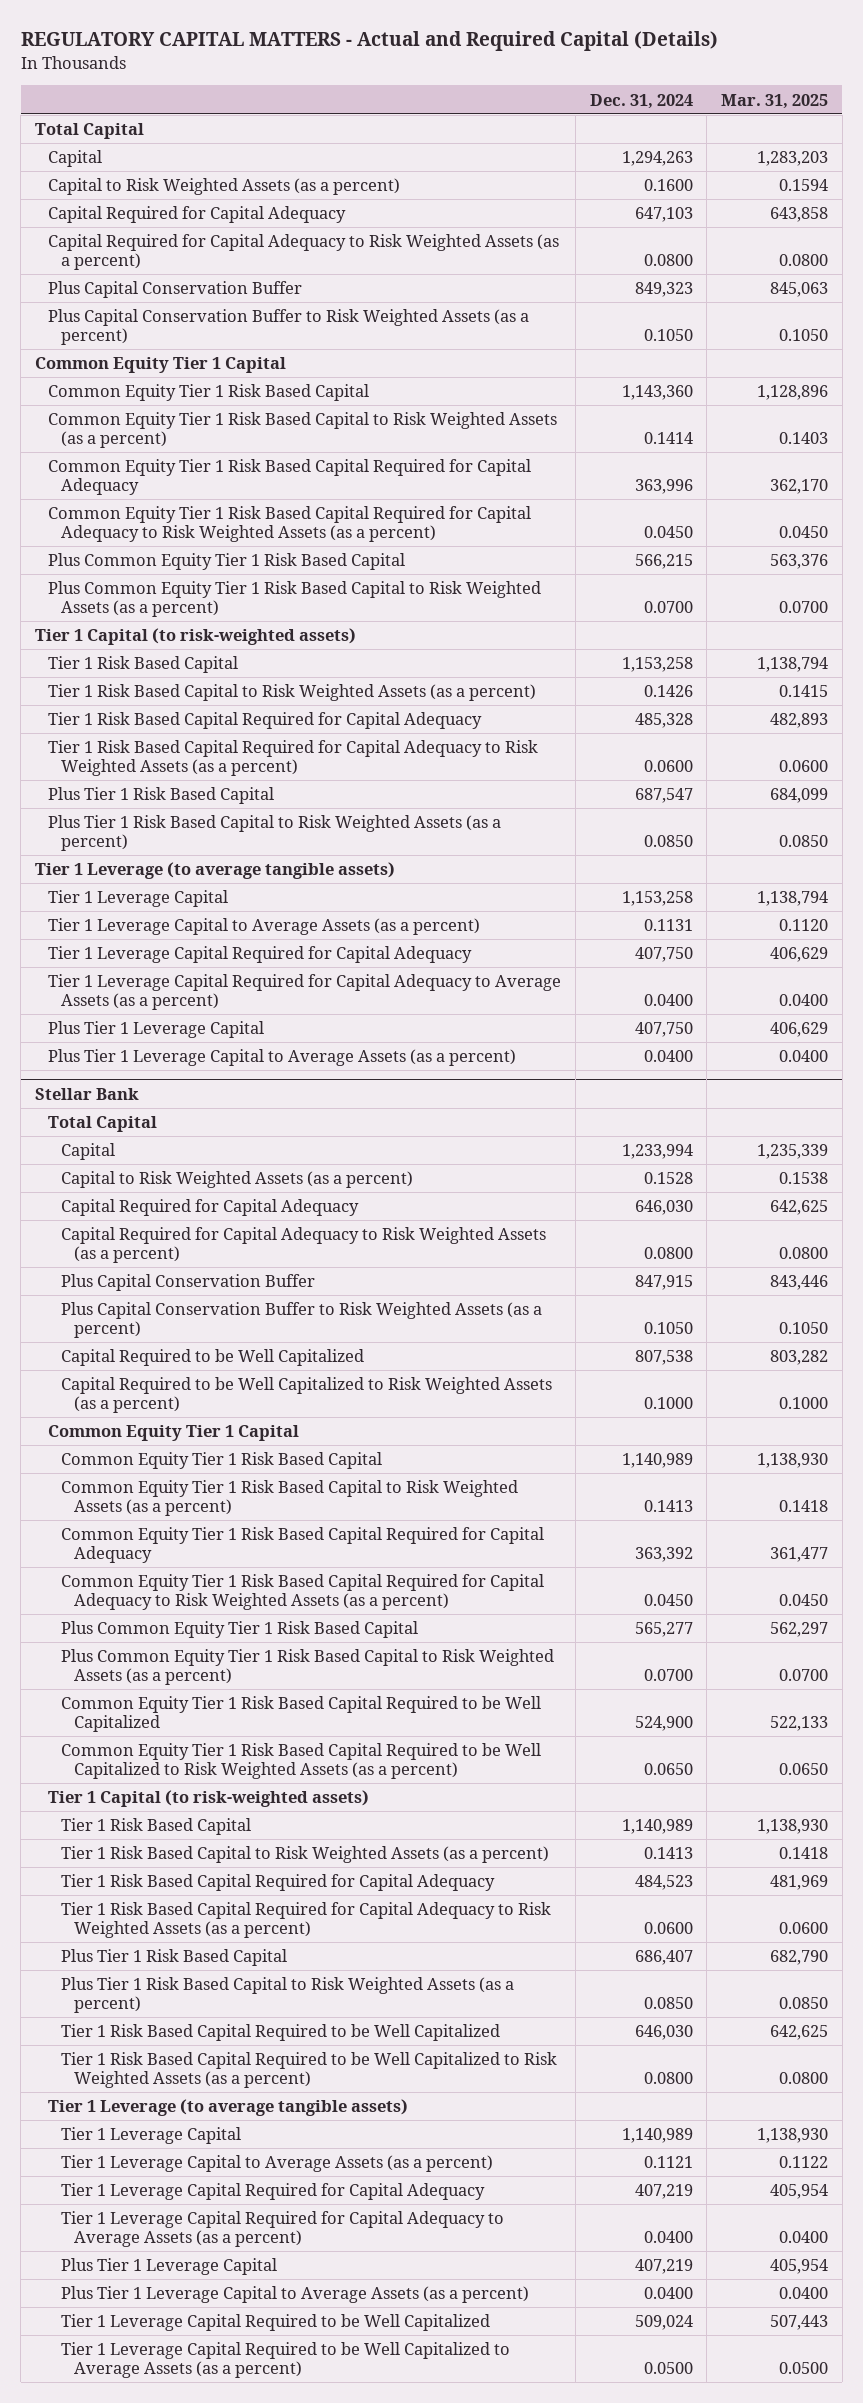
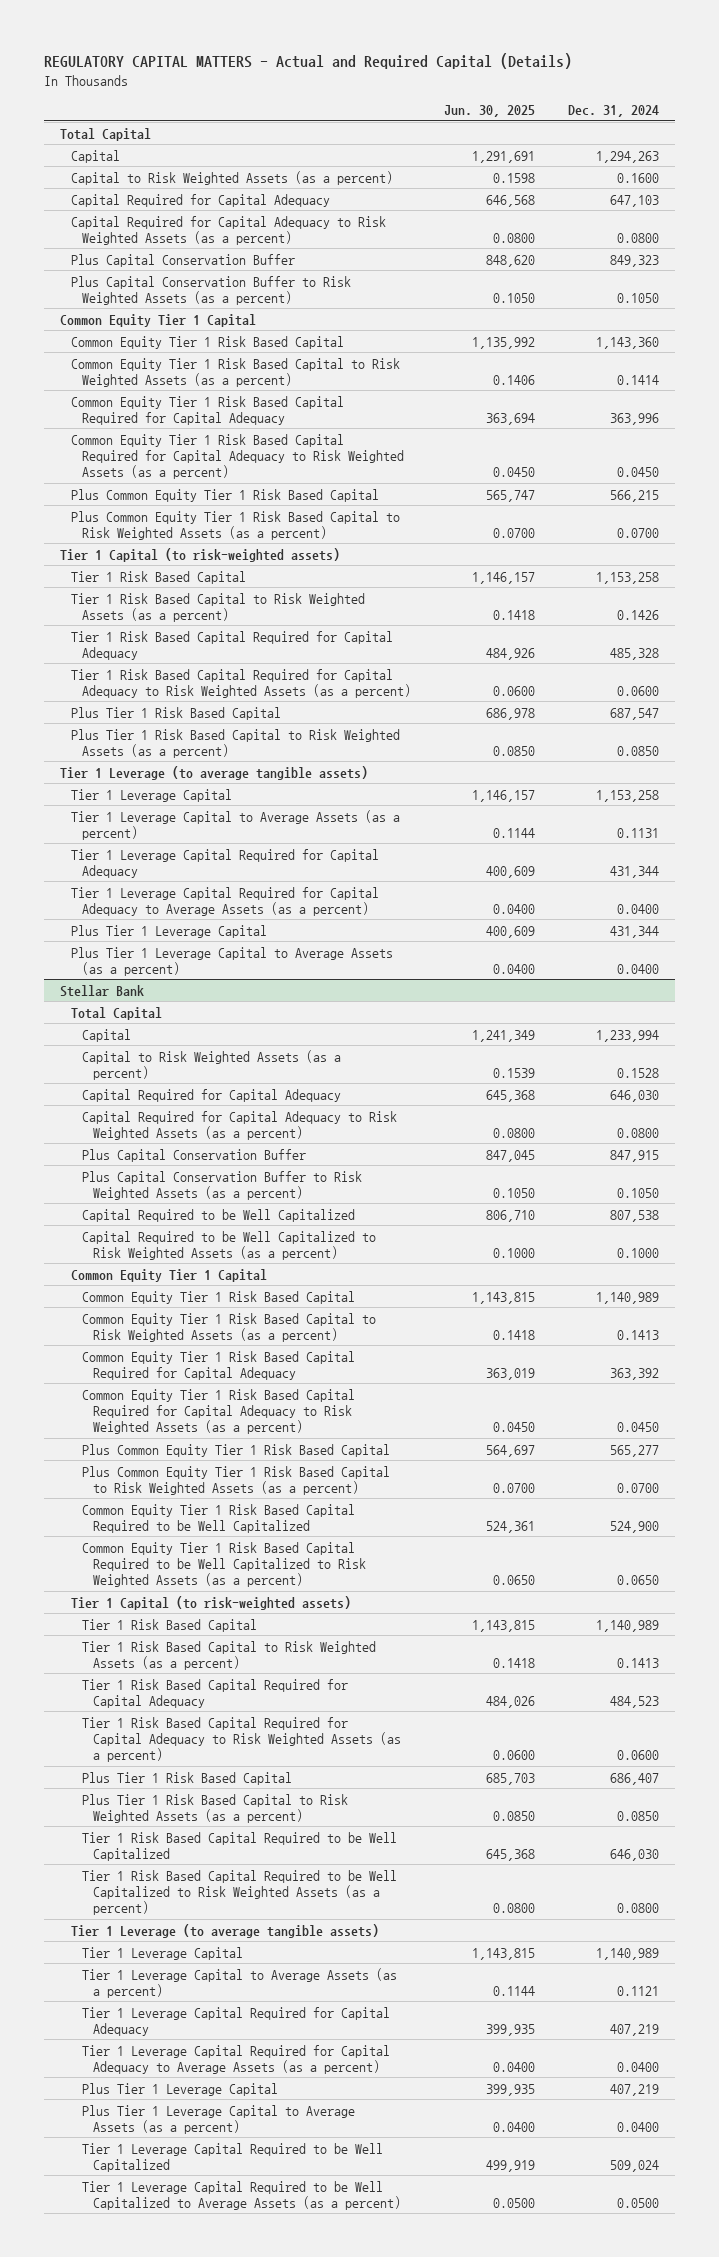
- | Dec. 31, 2024 | Mar. 31, 2025
+ | Jun. 30, 2025 | Dec. 31, 2024
- Tier 1 Leverage Capital Required for Capital Adequacy | 407,750 | 406,629
+ Tier 1 Leverage Capital Required for Capital Adequacy | 400,609 | 431,344
- Plus Tier 1 Leverage Capital | 407,750 | 406,629
+ Plus Tier 1 Leverage Capital | 400,609 | 431,344

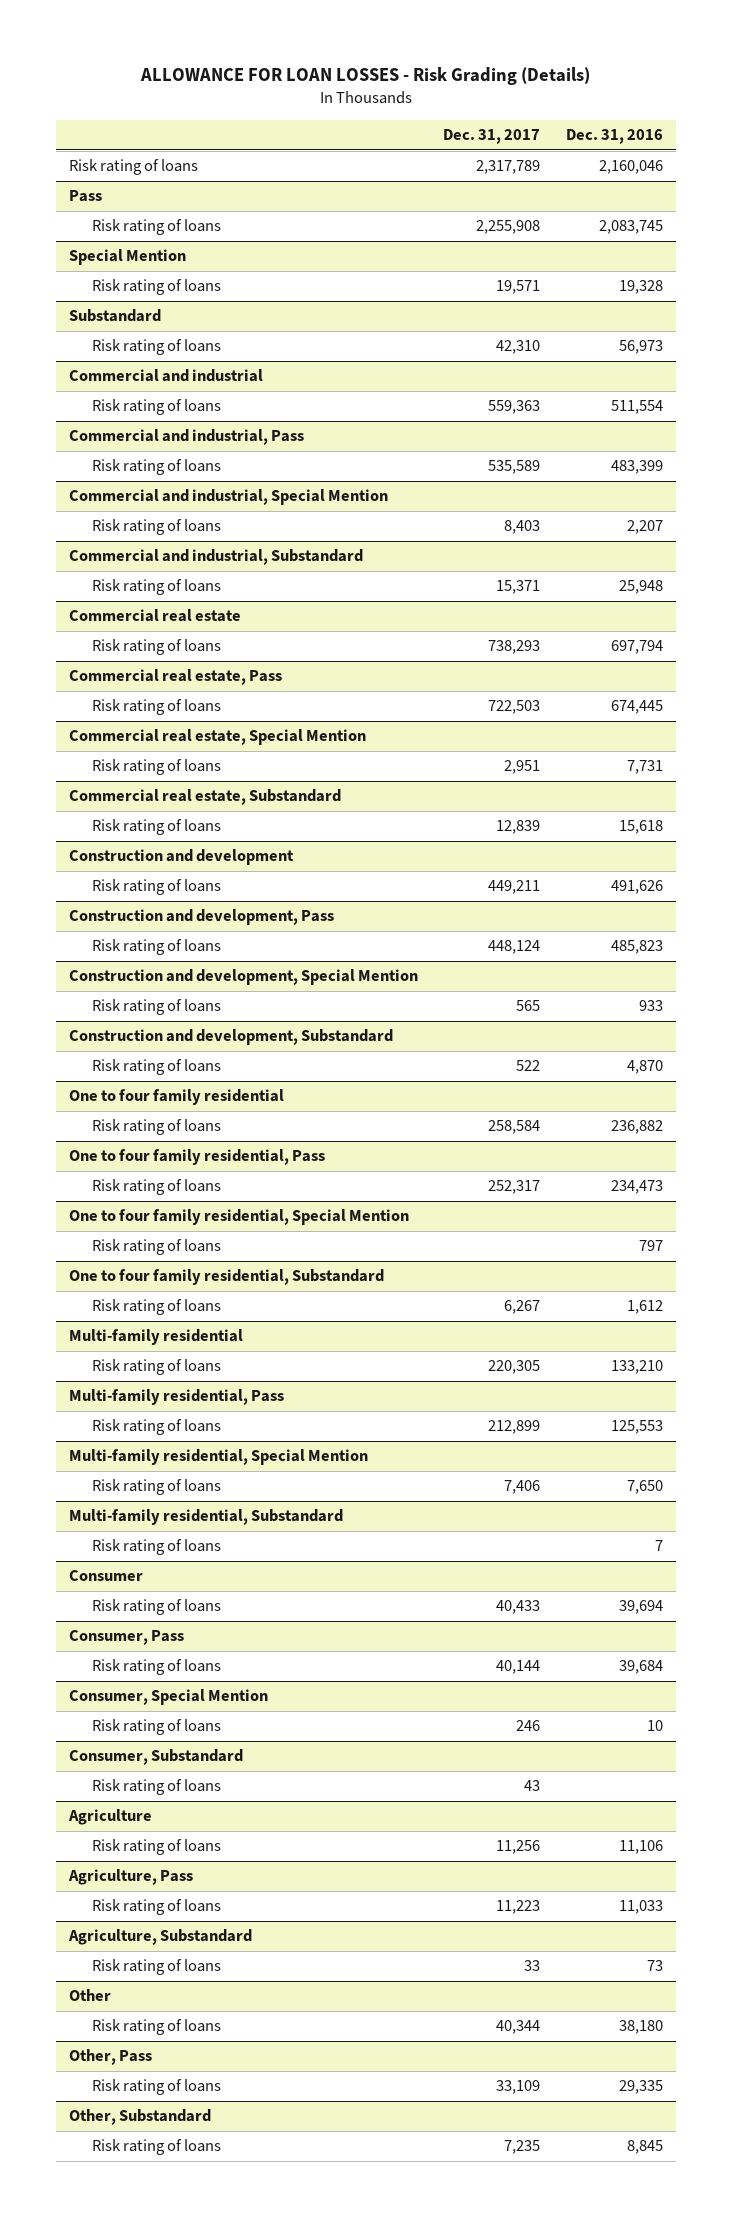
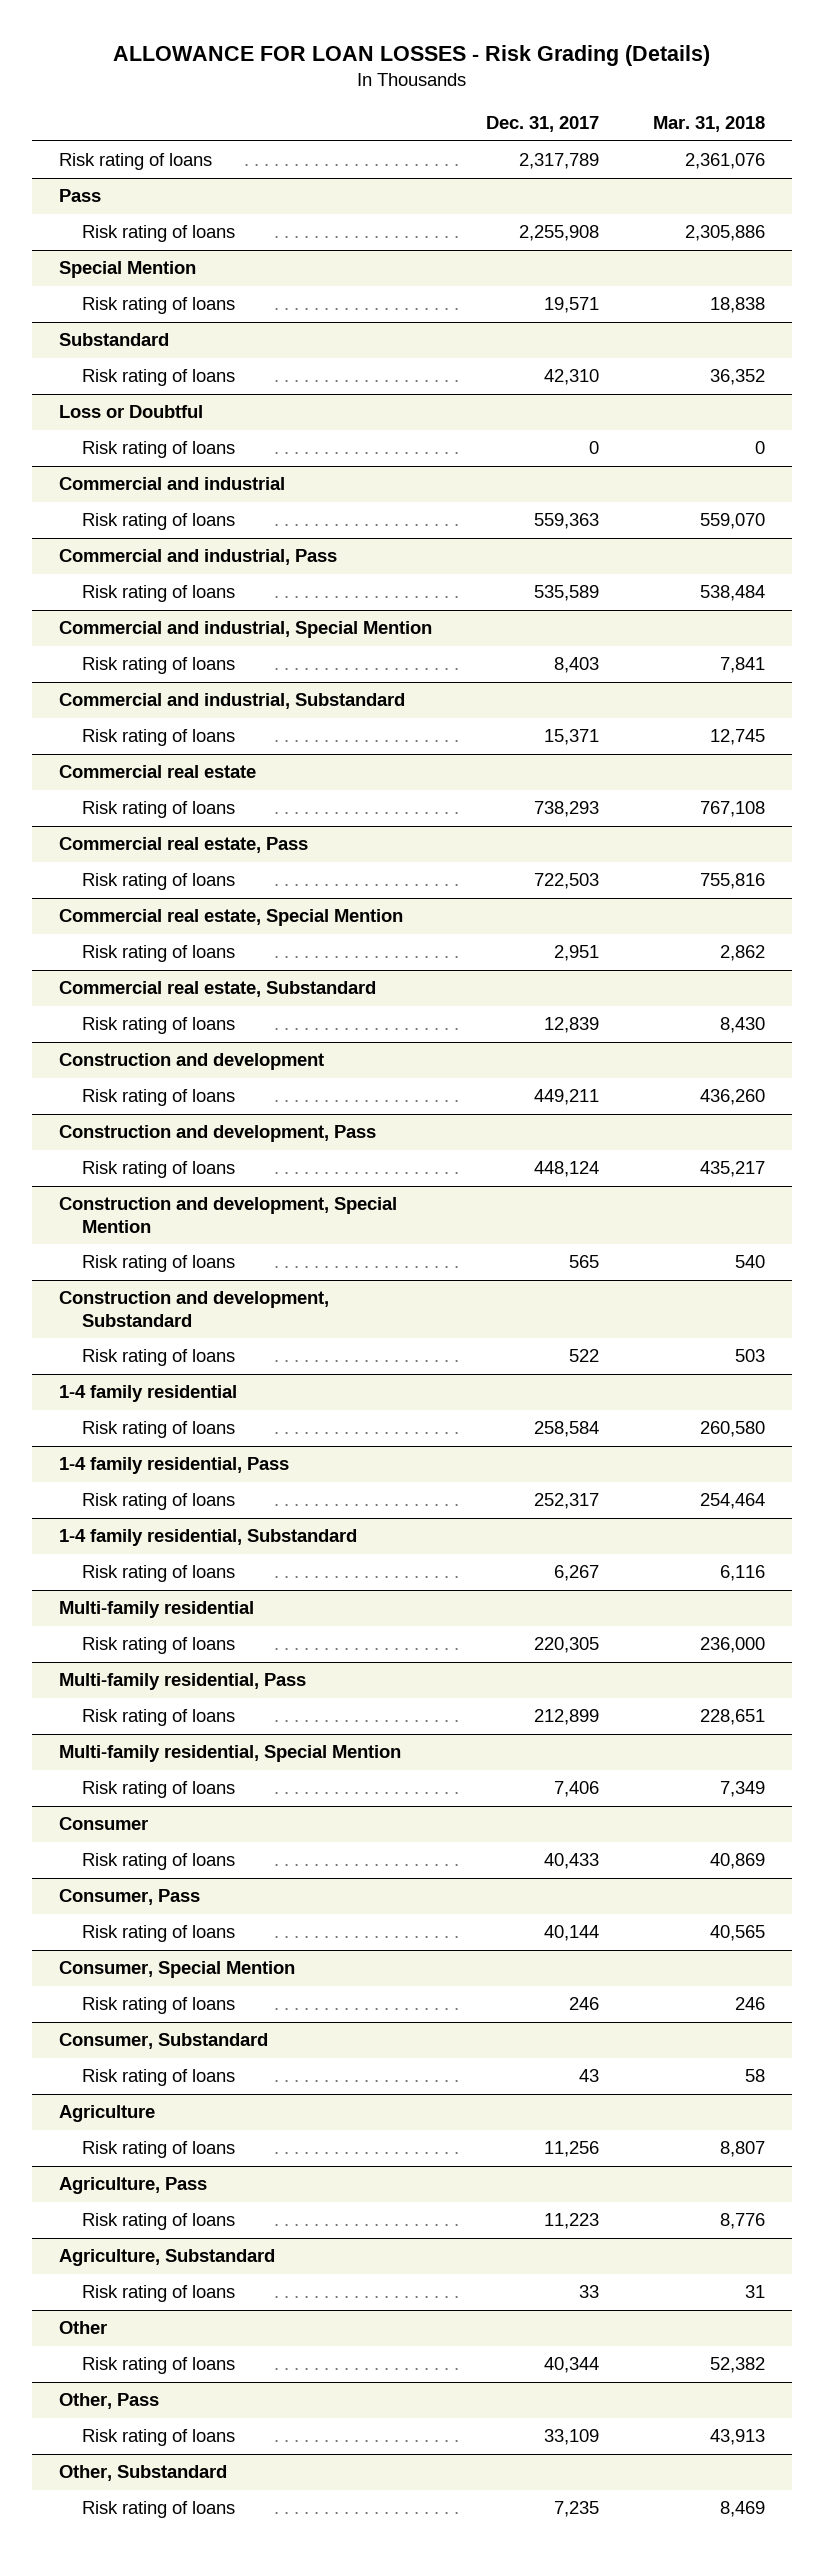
- | Dec. 31, 2017 | Dec. 31, 2016
+ | Dec. 31, 2017 | Mar. 31, 2018
+ Loss or Doubtful
+ Risk rating of loans | 0 | 0
- One to four family residential
+ 1-4 family residential
- One to four family residential, Pass
+ 1-4 family residential, Pass
- One to four family residential, Special Mention
- Risk rating of loans | | 797
- One to four family residential, Substandard
+ 1-4 family residential, Substandard
- Multi-family residential, Substandard
- Risk rating of loans | | 7

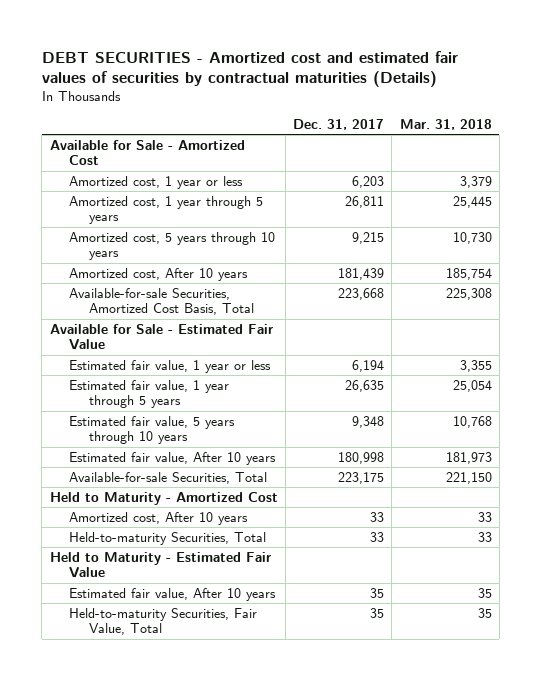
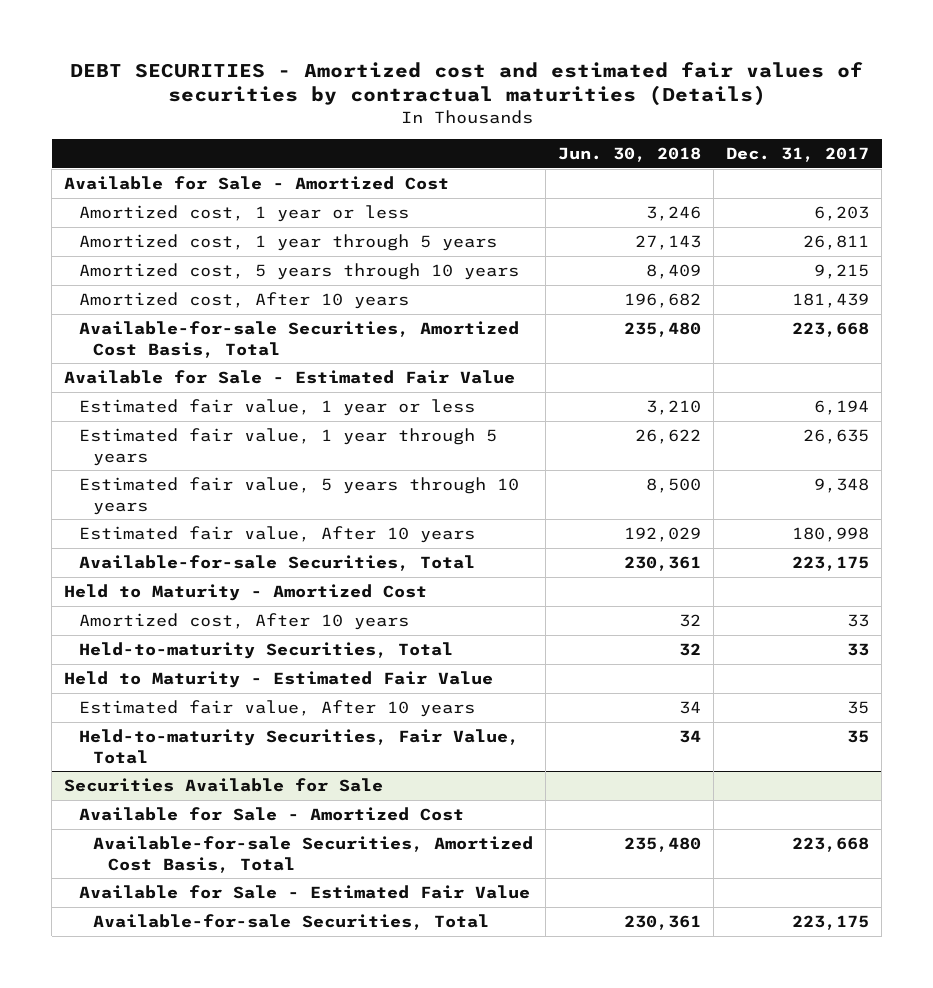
- | Dec. 31, 2017 | Mar. 31, 2018
+ | Jun. 30, 2018 | Dec. 31, 2017
+ Securities Available for Sale
+ Available for Sale - Amortized Cost
+ Available-for-sale Securities, Amortized Cost Basis, Total | 235,480 | 223,668
+ Available for Sale - Estimated Fair Value
+ Available-for-sale Securities, Total | 230,361 | 223,175

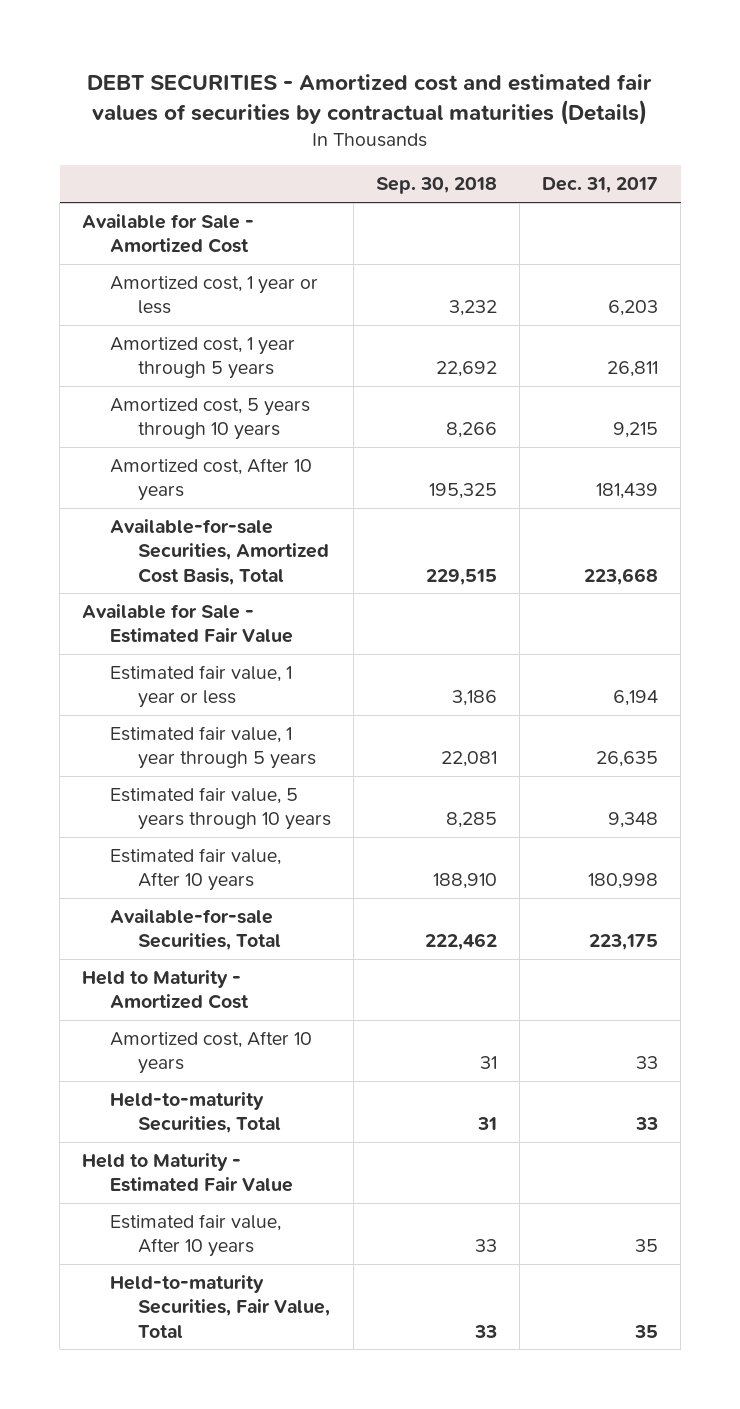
- | Jun. 30, 2018 | Dec. 31, 2017
+ | Sep. 30, 2018 | Dec. 31, 2017
- Securities Available for Sale
- Available for Sale - Amortized Cost
- Available-for-sale Securities, Amortized Cost Basis, Total | 235,480 | 223,668
- Available for Sale - Estimated Fair Value
- Available-for-sale Securities, Total | 230,361 | 223,175

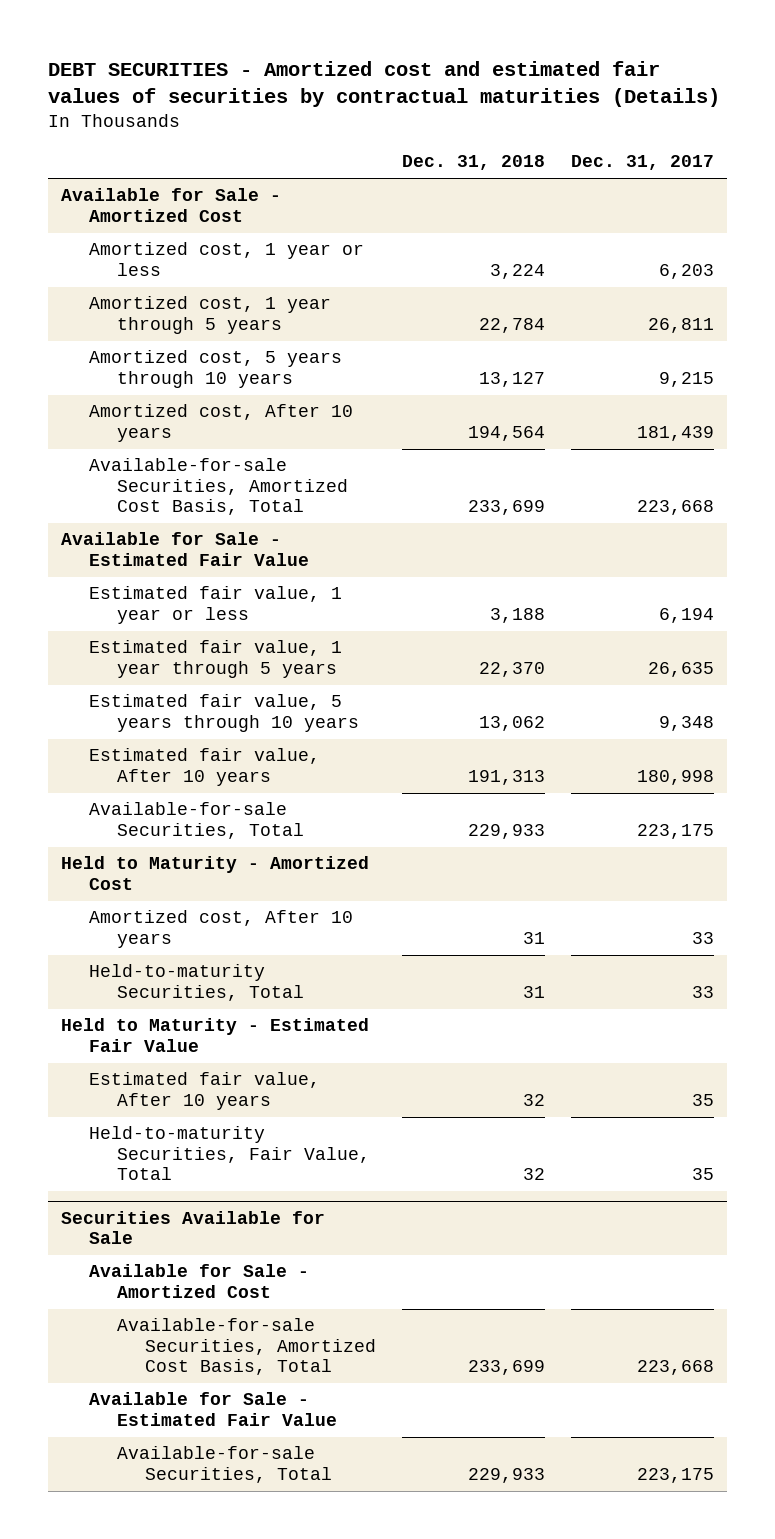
- | Sep. 30, 2018 | Dec. 31, 2017
+ | Dec. 31, 2018 | Dec. 31, 2017
+ Securities Available for Sale
+ Available for Sale - Amortized Cost
+ Available-for-sale Securities, Amortized Cost Basis, Total | 233,699 | 223,668
+ Available for Sale - Estimated Fair Value
+ Available-for-sale Securities, Total | 229,933 | 223,175

